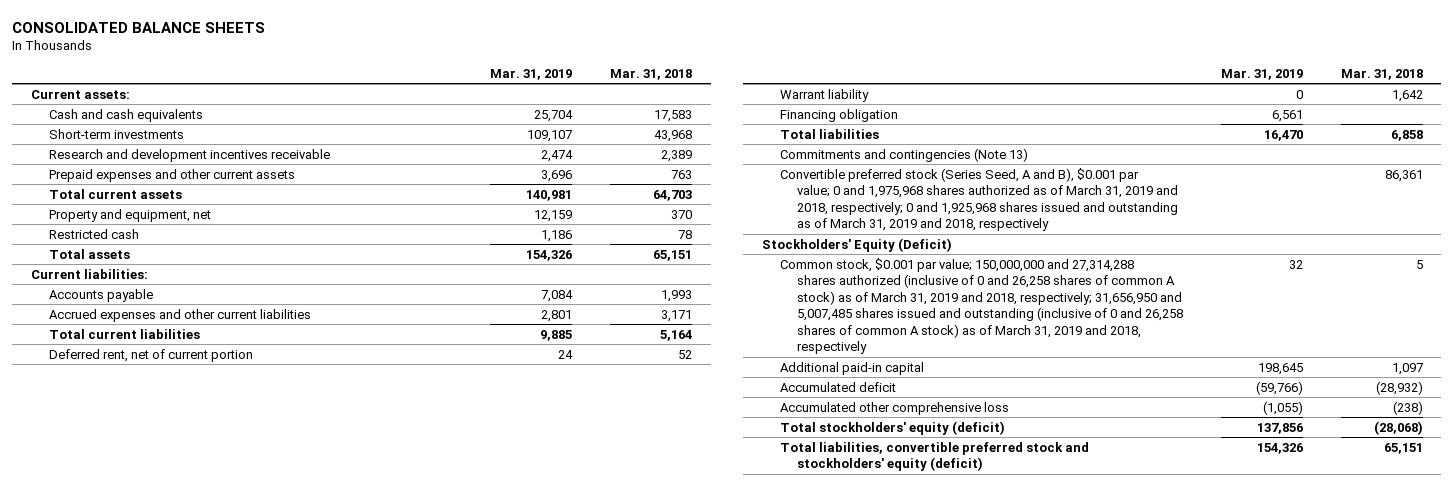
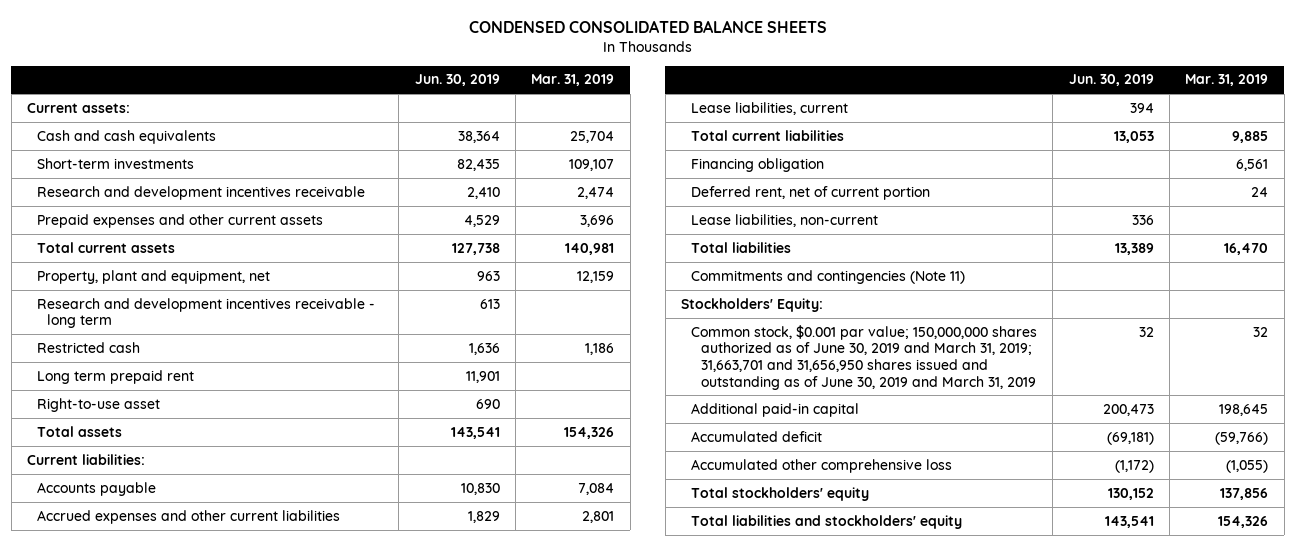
- CONSOLIDATED BALANCE SHEETS
+ CONDENSED CONSOLIDATED BALANCE SHEETS
- | Mar. 31, 2019 | Mar. 31, 2018
+ | Jun. 30, 2019 | Mar. 31, 2019
- Property and equipment, net | 12,159 | 370
+ Property, plant and equipment, net | 963 | 12,159
+ Research and development incentives receivable - long term | 613 |
+ Long term prepaid rent | 11,901 |
+ Right-to-use asset | 690 |
+ Lease liabilities, current | 394 |
- Warrant liability | 0 | 1,642
moved down: Deferred rent, net of current portion | | 24
+ Lease liabilities, non-current | 336 |
- Commitments and contingencies (Note 13)
- Convertible preferred stock (Series Seed, A and B), $0.001 par value; 0 and 1,975,968 shares authorized as of March 31, 2019 and 2018, respectively; 0 and 1,925,968 shares issued and outstanding as of March 31, 2019 and 2018, respectively | | 86,361
- Stockholders' Equity (Deficit)
- Common stock, $0.001 par value; 150,000,000 and 27,314,288 shares authorized (inclusive of 0 and 26,258 shares of common A stock) as of March 31, 2019 and 2018, respectively; 31,656,950 and 5,007,485 shares issued and outstanding (inclusive of 0 and 26,258 shares of common A stock) as of March 31, 2019 and 2018, respectively | 32 | 5
+ Commitments and contingencies (Note 11)
+ Stockholders' Equity:
+ Common stock, $0.001 par value; 150,000,000 shares authorized as of June 30, 2019 and March 31, 2019; 31,663,701 and 31,656,950 shares issued and outstanding as of June 30, 2019 and March 31, 2019 | 32 | 32
- Total stockholders' equity (deficit) | 137,856 | (28,068)
- Total liabilities, convertible preferred stock and stockholders' equity (deficit) | 154,326 | 65,151
+ Total stockholders' equity | 130,152 | 137,856
+ Total liabilities and stockholders' equity | 143,541 | 154,326

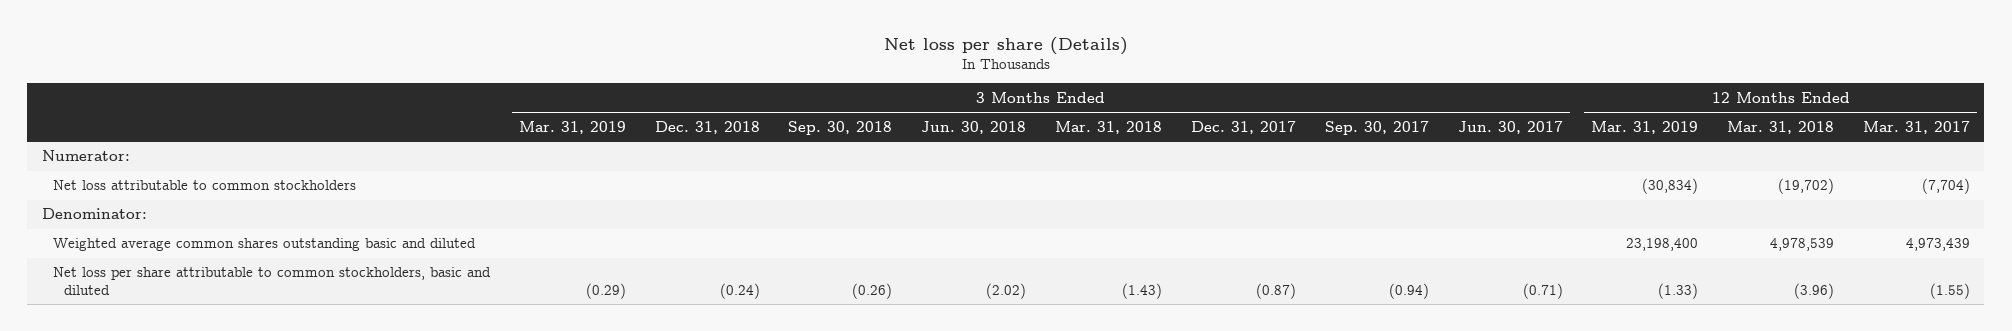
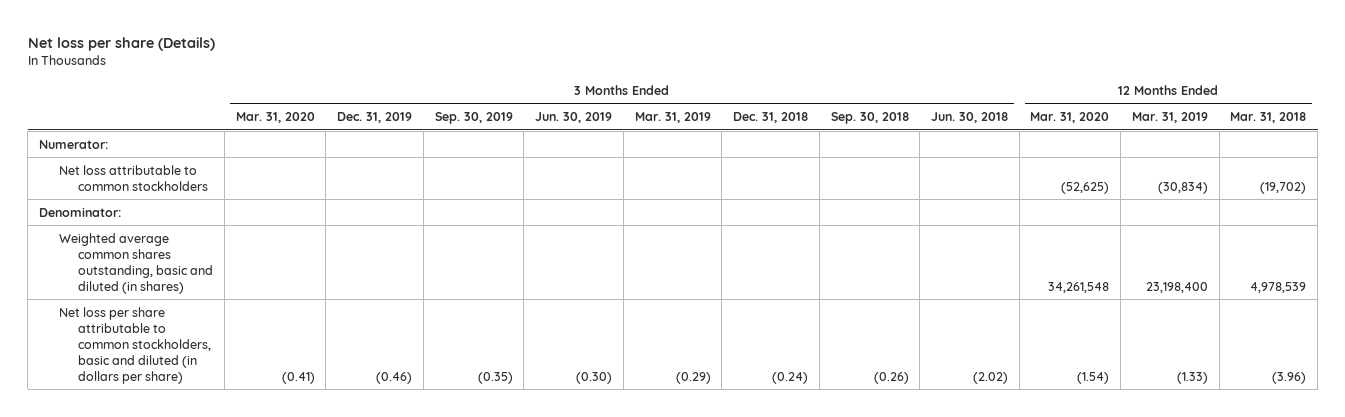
- | 3 Months Ended Mar. 31, 2019 | 3 Months Ended Dec. 31, 2018 | 3 Months Ended Sep. 30, 2018 | 3 Months Ended Jun. 30, 2018 | 3 Months Ended Mar. 31, 2018 | 3 Months Ended Dec. 31, 2017 | 3 Months Ended Sep. 30, 2017 | 3 Months Ended Jun. 30, 2017 | 12 Months Ended Mar. 31, 2019 | 12 Months Ended Mar. 31, 2018 | 12 Months Ended Mar. 31, 2017
+ | 3 Months Ended Mar. 31, 2020 | 3 Months Ended Dec. 31, 2019 | 3 Months Ended Sep. 30, 2019 | 3 Months Ended Jun. 30, 2019 | 3 Months Ended Mar. 31, 2019 | 3 Months Ended Dec. 31, 2018 | 3 Months Ended Sep. 30, 2018 | 3 Months Ended Jun. 30, 2018 | 12 Months Ended Mar. 31, 2020 | 12 Months Ended Mar. 31, 2019 | 12 Months Ended Mar. 31, 2018
- Weighted average common shares outstanding basic and diluted | | | | | | | | | 23,198,400 | 4,978,539 | 4,973,439
- Net loss per share attributable to common stockholders, basic and diluted | (0.29) | (0.24) | (0.26) | (2.02) | (1.43) | (0.87) | (0.94) | (0.71) | (1.33) | (3.96) | (1.55)
+ Weighted average common shares outstanding, basic and diluted (in shares) | | | | | | | | | 34,261,548 | 23,198,400 | 4,978,539
+ Net loss per share attributable to common stockholders, basic and diluted (in dollars per share) | (0.41) | (0.46) | (0.35) | (0.30) | (0.29) | (0.24) | (0.26) | (2.02) | (1.54) | (1.33) | (3.96)

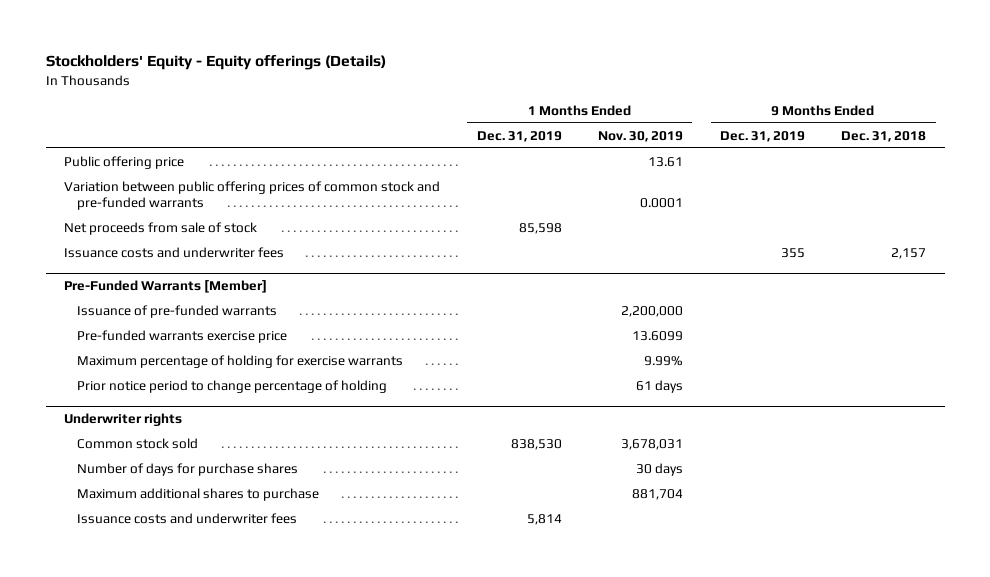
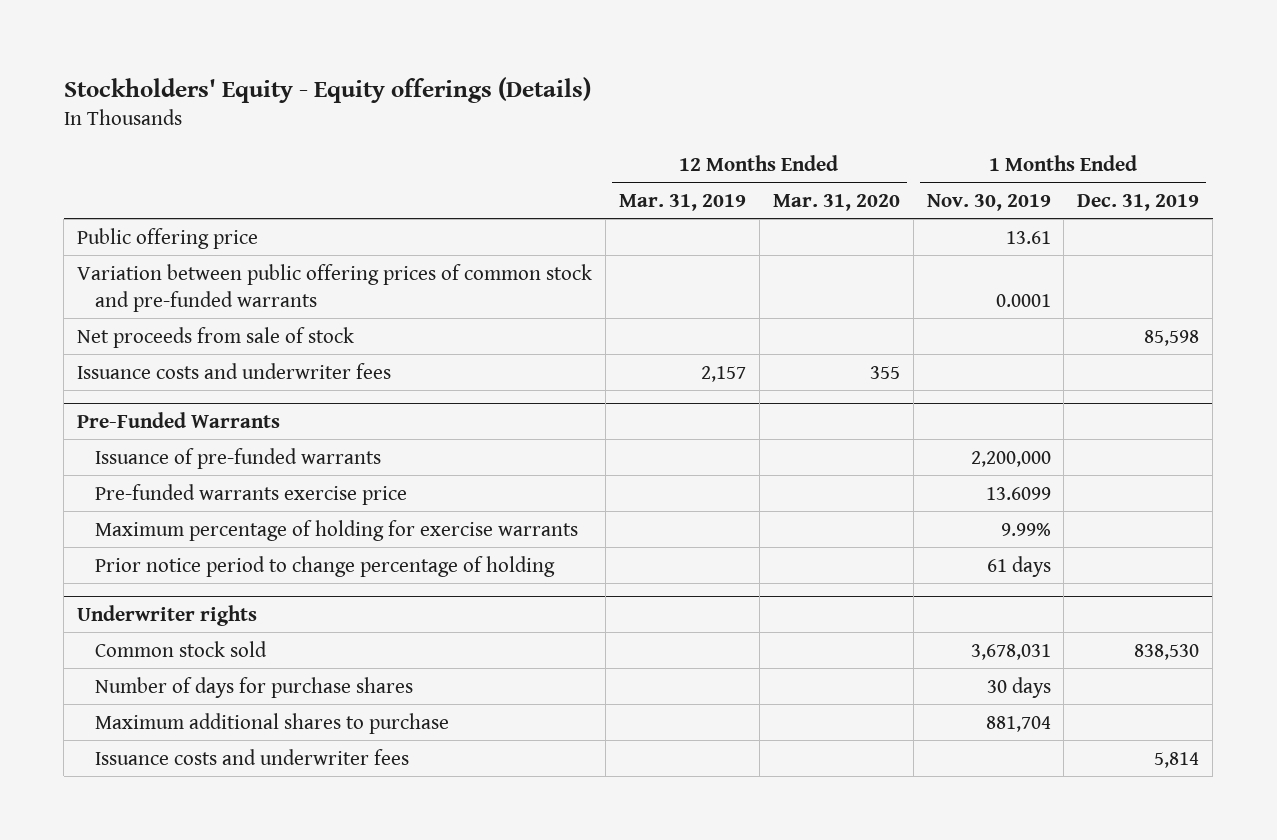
- | 1 Months Ended Dec. 31, 2019 | 1 Months Ended Nov. 30, 2019 | 9 Months Ended Dec. 31, 2019 | 9 Months Ended Dec. 31, 2018
+ | 12 Months Ended Mar. 31, 2019 | 12 Months Ended Mar. 31, 2020 | 1 Months Ended Nov. 30, 2019 | 1 Months Ended Dec. 31, 2019
- Pre-Funded Warrants [Member]
+ Pre-Funded Warrants

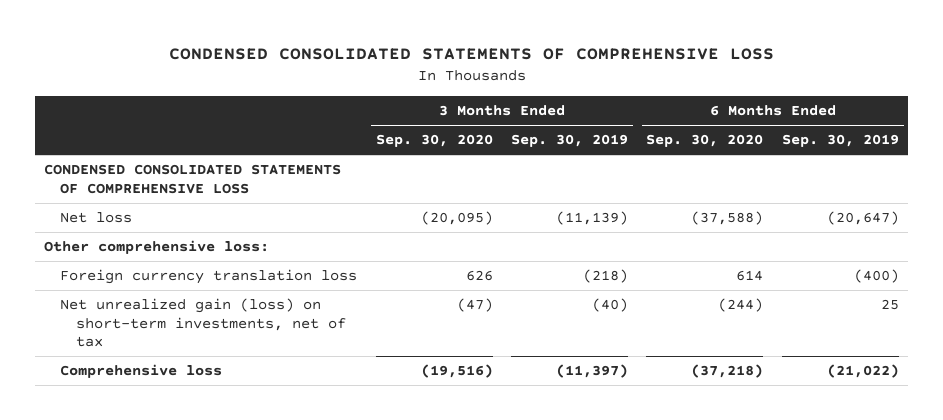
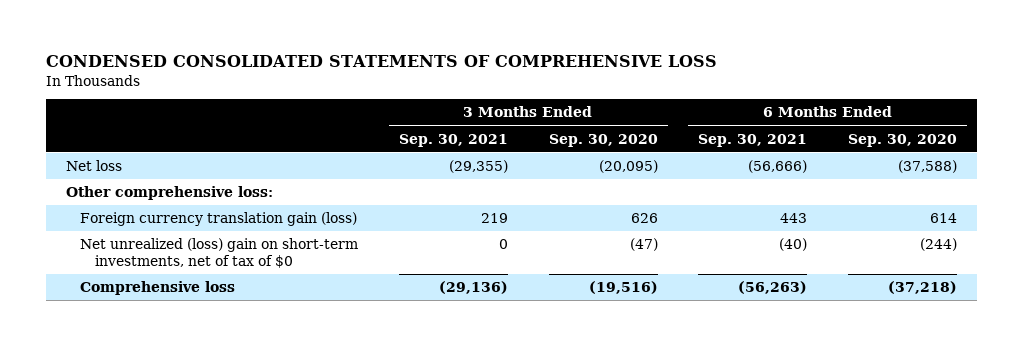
- | 3 Months Ended Sep. 30, 2020 | 3 Months Ended Sep. 30, 2019 | 6 Months Ended Sep. 30, 2020 | 6 Months Ended Sep. 30, 2019
+ | 3 Months Ended Sep. 30, 2021 | 3 Months Ended Sep. 30, 2020 | 6 Months Ended Sep. 30, 2021 | 6 Months Ended Sep. 30, 2020
- CONDENSED CONSOLIDATED STATEMENTS OF COMPREHENSIVE LOSS
- Foreign currency translation loss | 626 | (218) | 614 | (400)
- Net unrealized gain (loss) on short-term investments, net of tax | (47) | (40) | (244) | 25
+ Foreign currency translation gain (loss) | 219 | 626 | 443 | 614
+ Net unrealized (loss) gain on short-term investments, net of tax of $0 | 0 | (47) | (40) | (244)

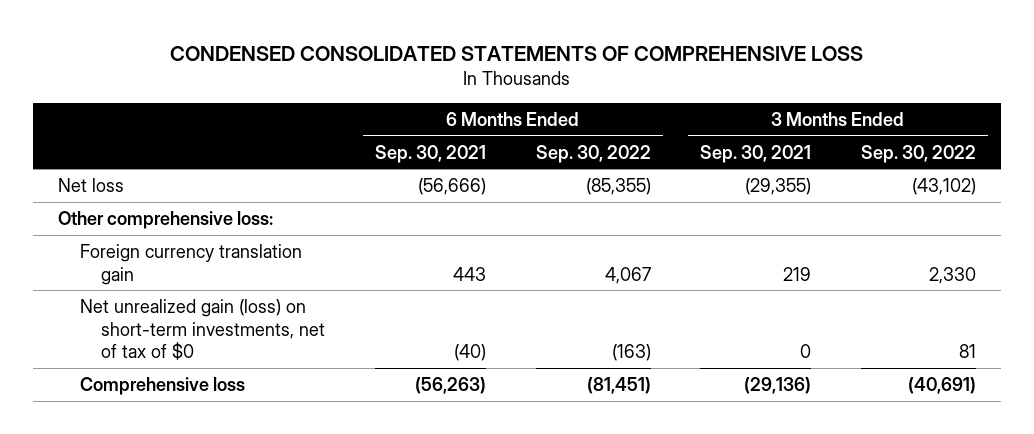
- | 3 Months Ended Sep. 30, 2021 | 3 Months Ended Sep. 30, 2020 | 6 Months Ended Sep. 30, 2021 | 6 Months Ended Sep. 30, 2020
+ | 6 Months Ended Sep. 30, 2021 | 6 Months Ended Sep. 30, 2022 | 3 Months Ended Sep. 30, 2021 | 3 Months Ended Sep. 30, 2022
- Foreign currency translation gain (loss) | 219 | 626 | 443 | 614
- Net unrealized (loss) gain on short-term investments, net of tax of $0 | 0 | (47) | (40) | (244)
+ Foreign currency translation gain | 443 | 4,067 | 219 | 2,330
+ Net unrealized gain (loss) on short-term investments, net of tax of $0 | (40) | (163) | 0 | 81

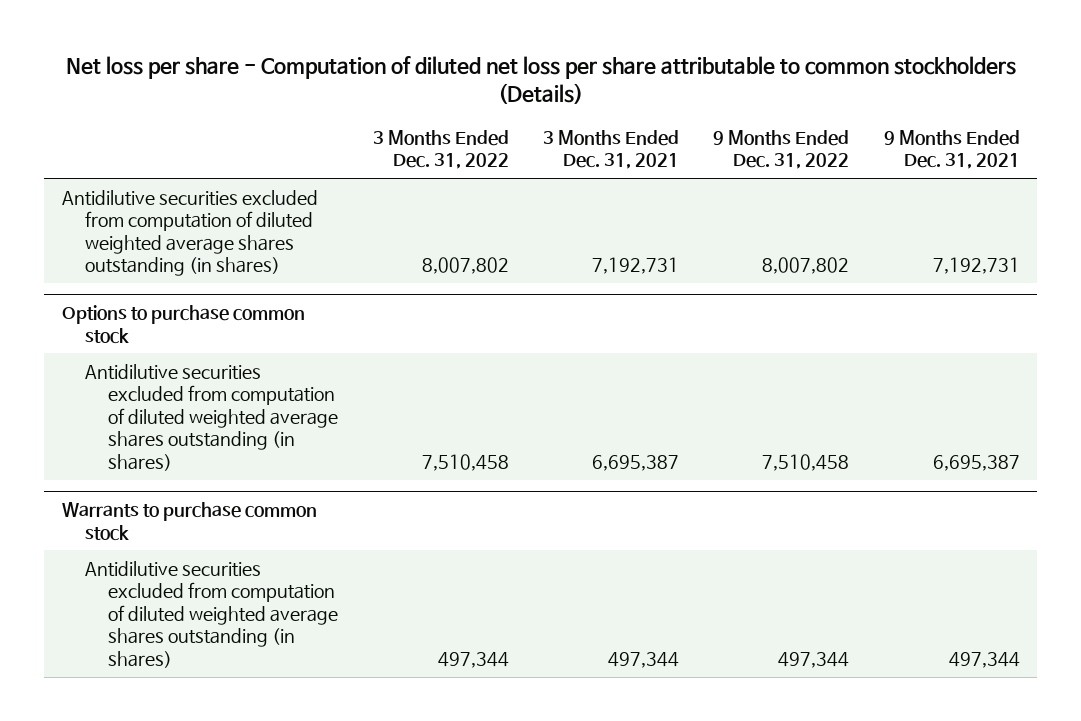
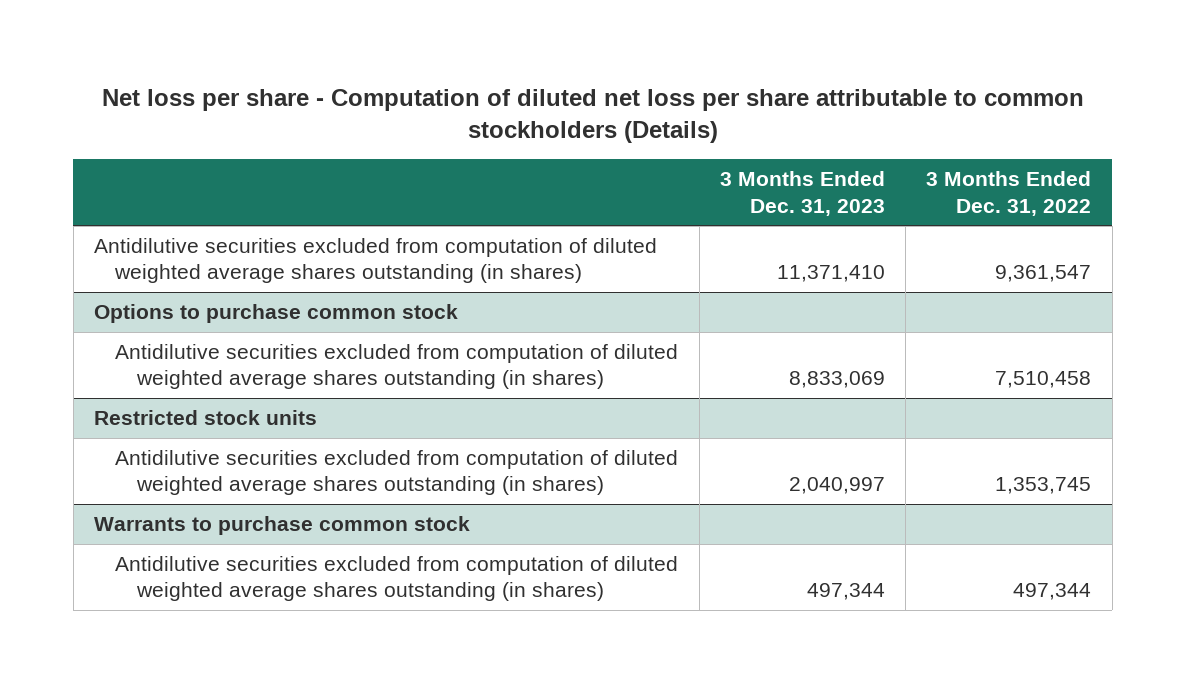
- | 3 Months Ended Dec. 31, 2022 | 3 Months Ended Dec. 31, 2021 | 9 Months Ended Dec. 31, 2022 | 9 Months Ended Dec. 31, 2021
+ | 3 Months Ended Dec. 31, 2023 | 3 Months Ended Dec. 31, 2022
- Antidilutive securities excluded from computation of diluted weighted average shares outstanding (in shares) | 8,007,802 | 7,192,731 | 8,007,802 | 7,192,731
+ Antidilutive securities excluded from computation of diluted weighted average shares outstanding (in shares) | 11,371,410 | 9,361,547
+ Restricted stock units
+ Antidilutive securities excluded from computation of diluted weighted average shares outstanding (in shares) | 2,040,997 | 1,353,745

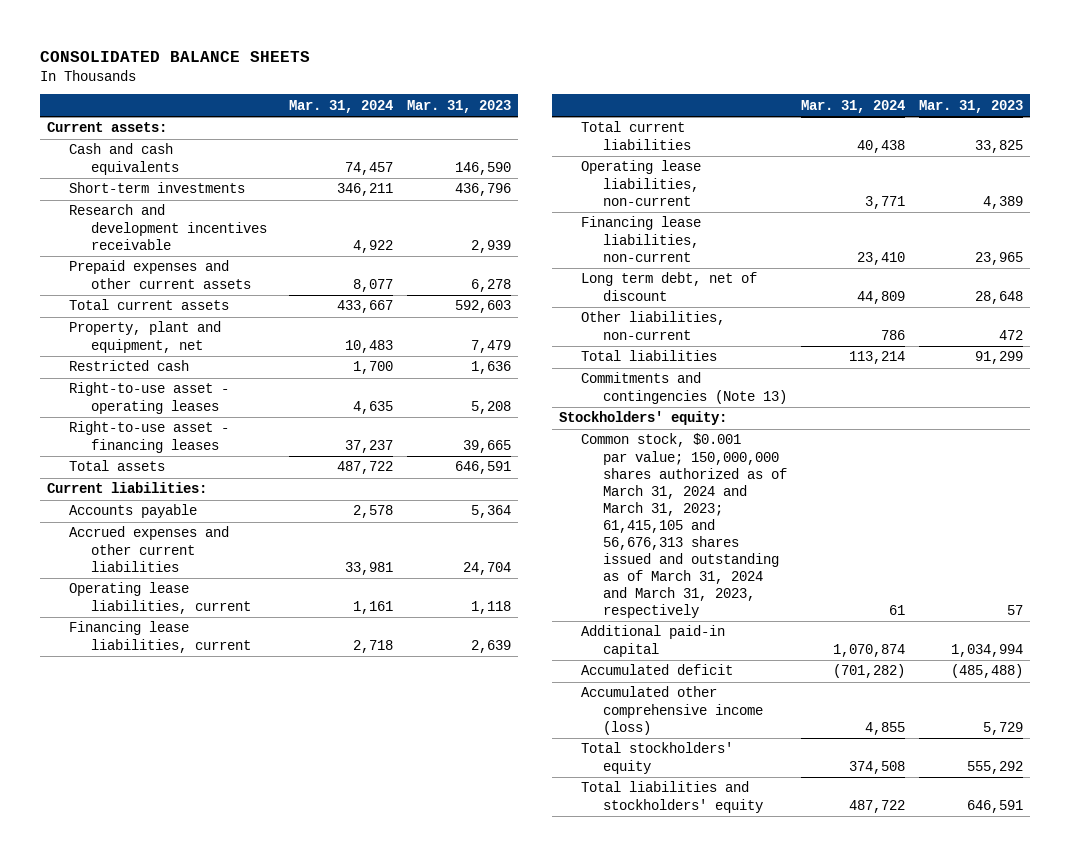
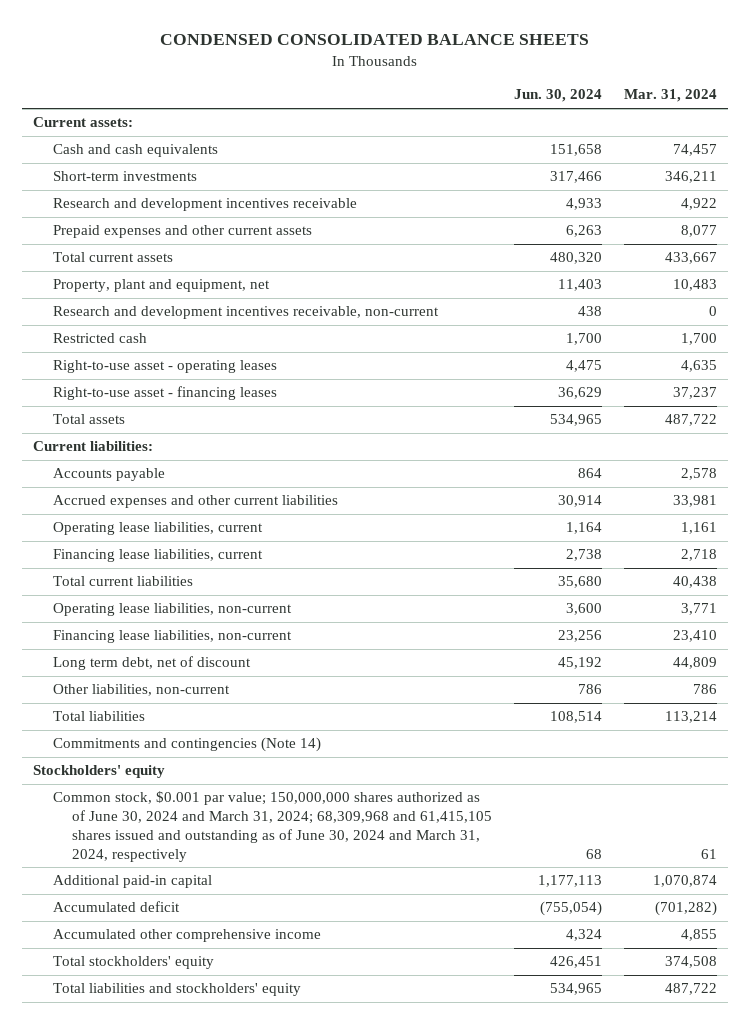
- CONSOLIDATED BALANCE SHEETS
+ CONDENSED CONSOLIDATED BALANCE SHEETS
- | Mar. 31, 2024 | Mar. 31, 2023
+ | Jun. 30, 2024 | Mar. 31, 2024
+ Research and development incentives receivable, non-current | 438 | 0
- Commitments and contingencies (Note 13)
- Stockholders' equity:
- Common stock, $0.001 par value; 150,000,000 shares authorized as of March 31, 2024 and March 31, 2023; 61,415,105 and 56,676,313 shares issued and outstanding as of March 31, 2024 and March 31, 2023, respectively | 61 | 57
+ Commitments and contingencies (Note 14)
+ Stockholders' equity
+ Common stock, $0.001 par value; 150,000,000 shares authorized as of June 30, 2024 and March 31, 2024; 68,309,968 and 61,415,105 shares issued and outstanding as of June 30, 2024 and March 31, 2024, respectively | 68 | 61
- Accumulated other comprehensive income (loss) | 4,855 | 5,729
+ Accumulated other comprehensive income | 4,324 | 4,855

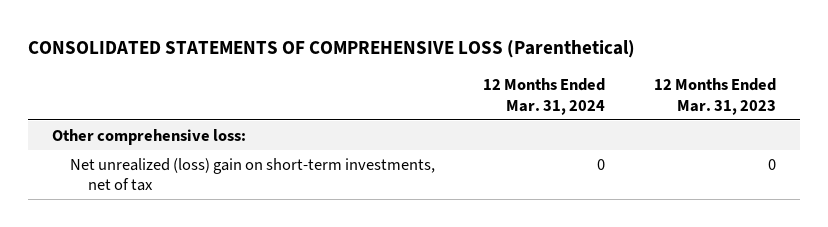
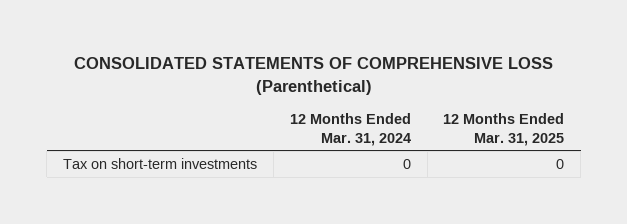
- | 12 Months Ended Mar. 31, 2024 | 12 Months Ended Mar. 31, 2023
+ | 12 Months Ended Mar. 31, 2024 | 12 Months Ended Mar. 31, 2025
- Other comprehensive loss:
- Net unrealized (loss) gain on short-term investments, net of tax | 0 | 0
+ Tax on short-term investments | 0 | 0

